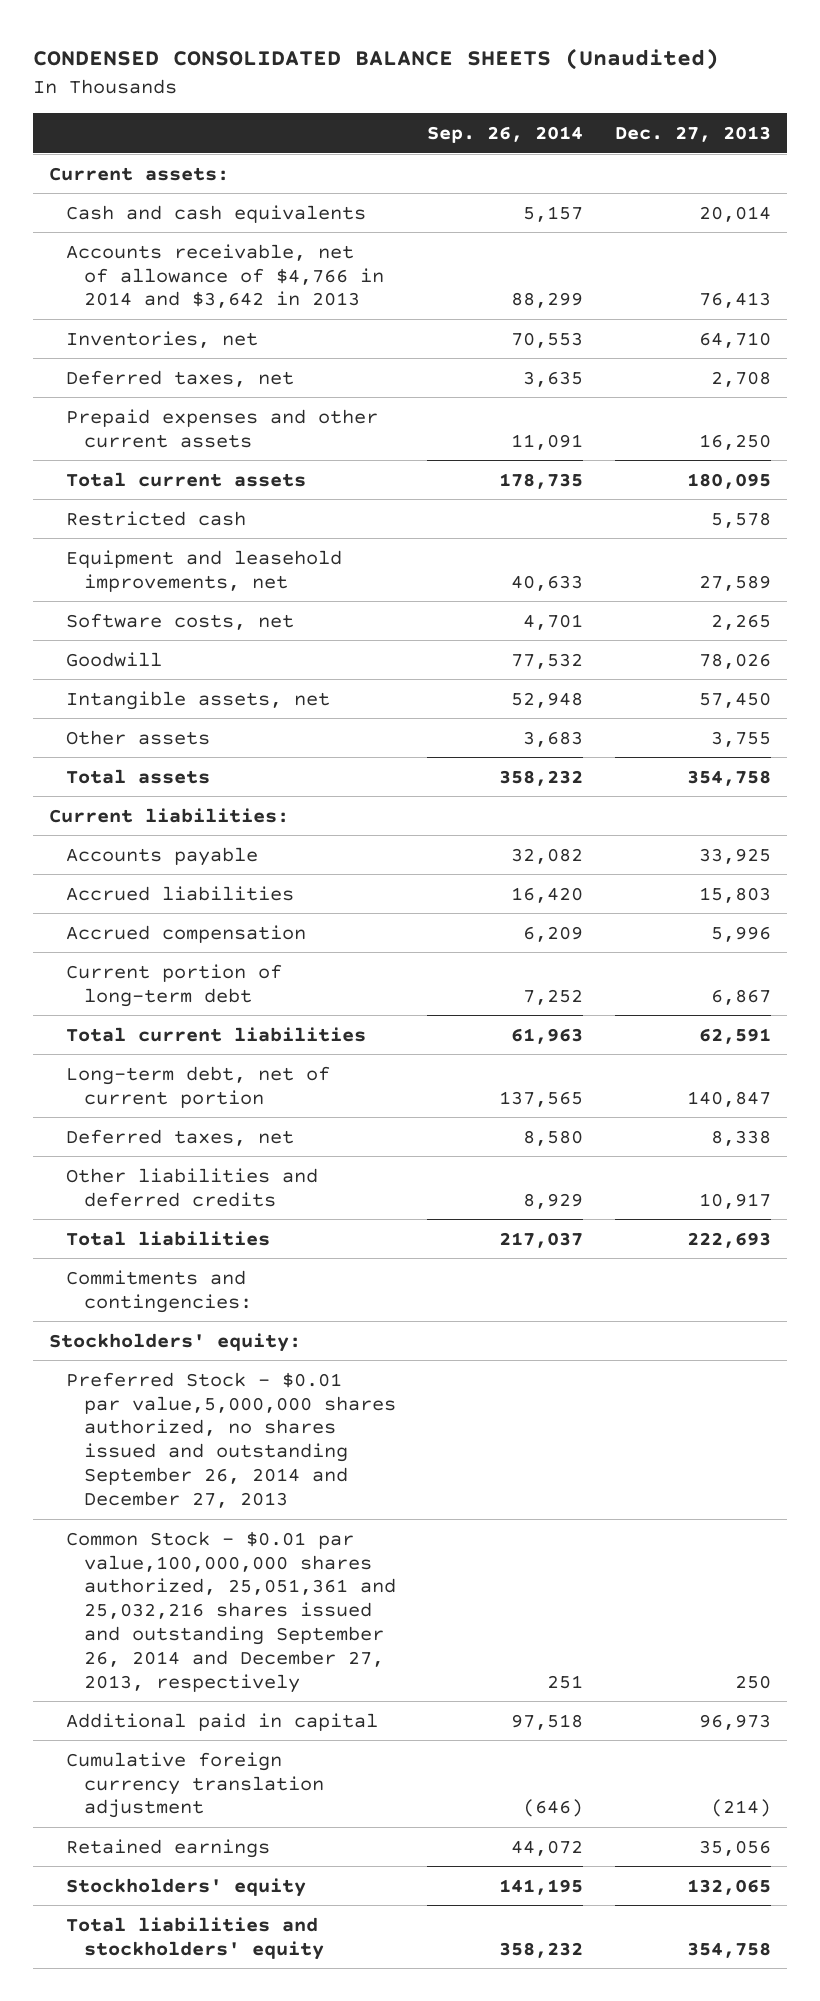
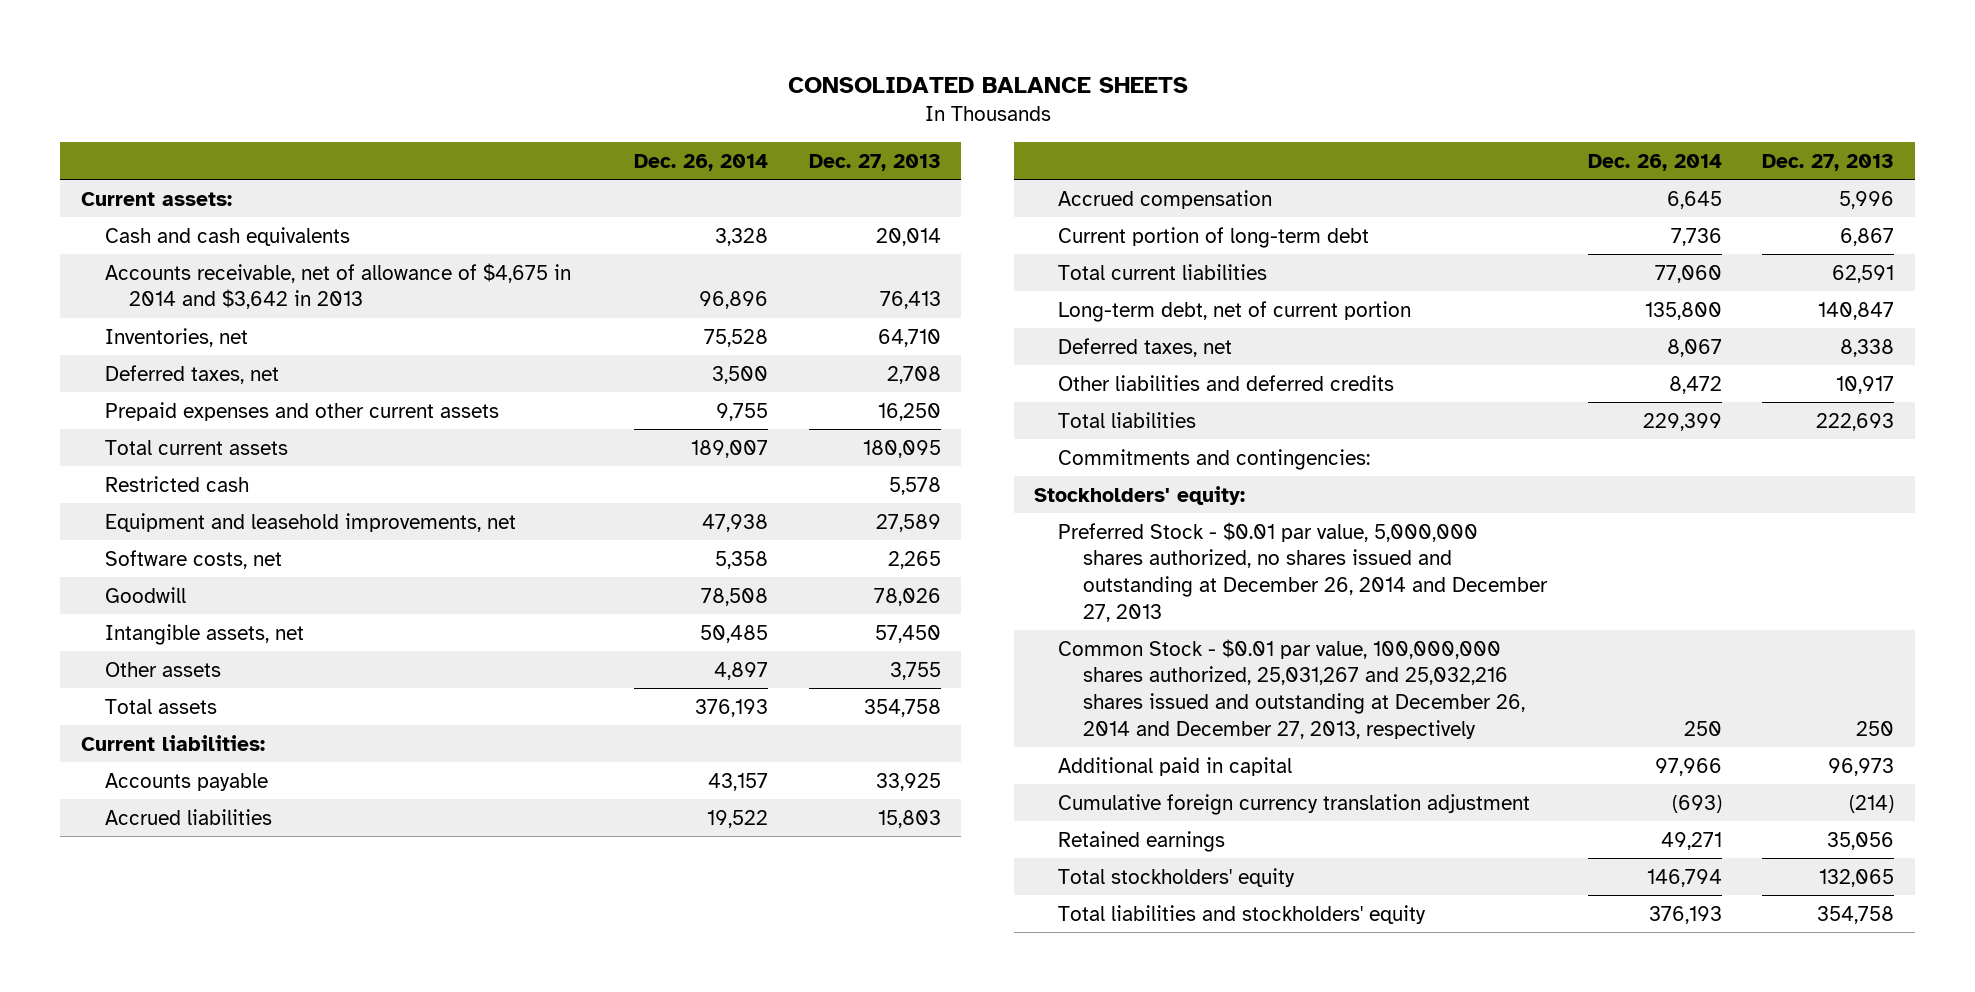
- CONDENSED CONSOLIDATED BALANCE SHEETS (Unaudited)
+ CONSOLIDATED BALANCE SHEETS
- | Sep. 26, 2014 | Dec. 27, 2013
+ | Dec. 26, 2014 | Dec. 27, 2013
- Accounts receivable, net of allowance of $4,766 in 2014 and $3,642 in 2013 | 88,299 | 76,413
+ Accounts receivable, net of allowance of $4,675 in 2014 and $3,642 in 2013 | 96,896 | 76,413
- Preferred Stock - $0.01 par value,5,000,000 shares authorized, no shares issued and outstanding September 26, 2014 and December 27, 2013
- Common Stock - $0.01 par value,100,000,000 shares authorized, 25,051,361 and 25,032,216 shares issued and outstanding September 26, 2014 and December 27, 2013, respectively | 251 | 250
+ Preferred Stock - $0.01 par value, 5,000,000 shares authorized, no shares issued and outstanding at December 26, 2014 and December 27, 2013
+ Common Stock - $0.01 par value, 100,000,000 shares authorized, 25,031,267 and 25,032,216 shares issued and outstanding at December 26, 2014 and December 27, 2013, respectively | 250 | 250
- Stockholders' equity | 141,195 | 132,065
+ Total stockholders' equity | 146,794 | 132,065

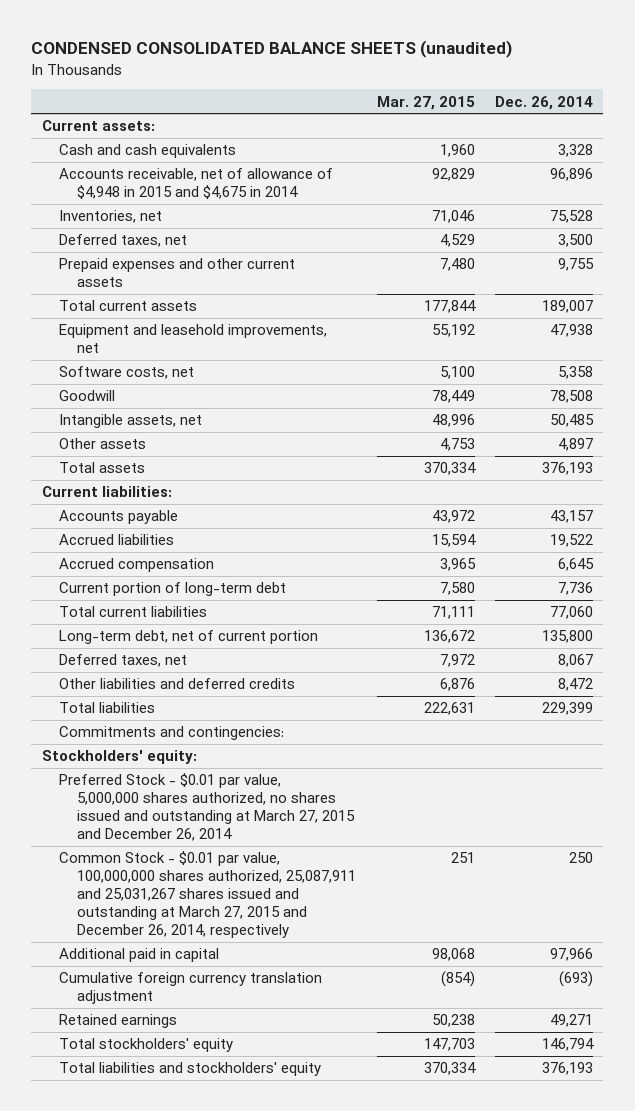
- CONSOLIDATED BALANCE SHEETS
+ CONDENSED CONSOLIDATED BALANCE SHEETS (unaudited)
- | Dec. 26, 2014 | Dec. 27, 2013
+ | Mar. 27, 2015 | Dec. 26, 2014
- Accounts receivable, net of allowance of $4,675 in 2014 and $3,642 in 2013 | 96,896 | 76,413
+ Accounts receivable, net of allowance of $4,948 in 2015 and $4,675 in 2014 | 92,829 | 96,896
- Restricted cash | | 5,578
- Preferred Stock - $0.01 par value, 5,000,000 shares authorized, no shares issued and outstanding at December 26, 2014 and December 27, 2013
- Common Stock - $0.01 par value, 100,000,000 shares authorized, 25,031,267 and 25,032,216 shares issued and outstanding at December 26, 2014 and December 27, 2013, respectively | 250 | 250
+ Preferred Stock - $0.01 par value, 5,000,000 shares authorized, no shares issued and outstanding at March 27, 2015 and December 26, 2014
+ Common Stock - $0.01 par value, 100,000,000 shares authorized, 25,087,911 and 25,031,267 shares issued and outstanding at March 27, 2015 and December 26, 2014, respectively | 251 | 250

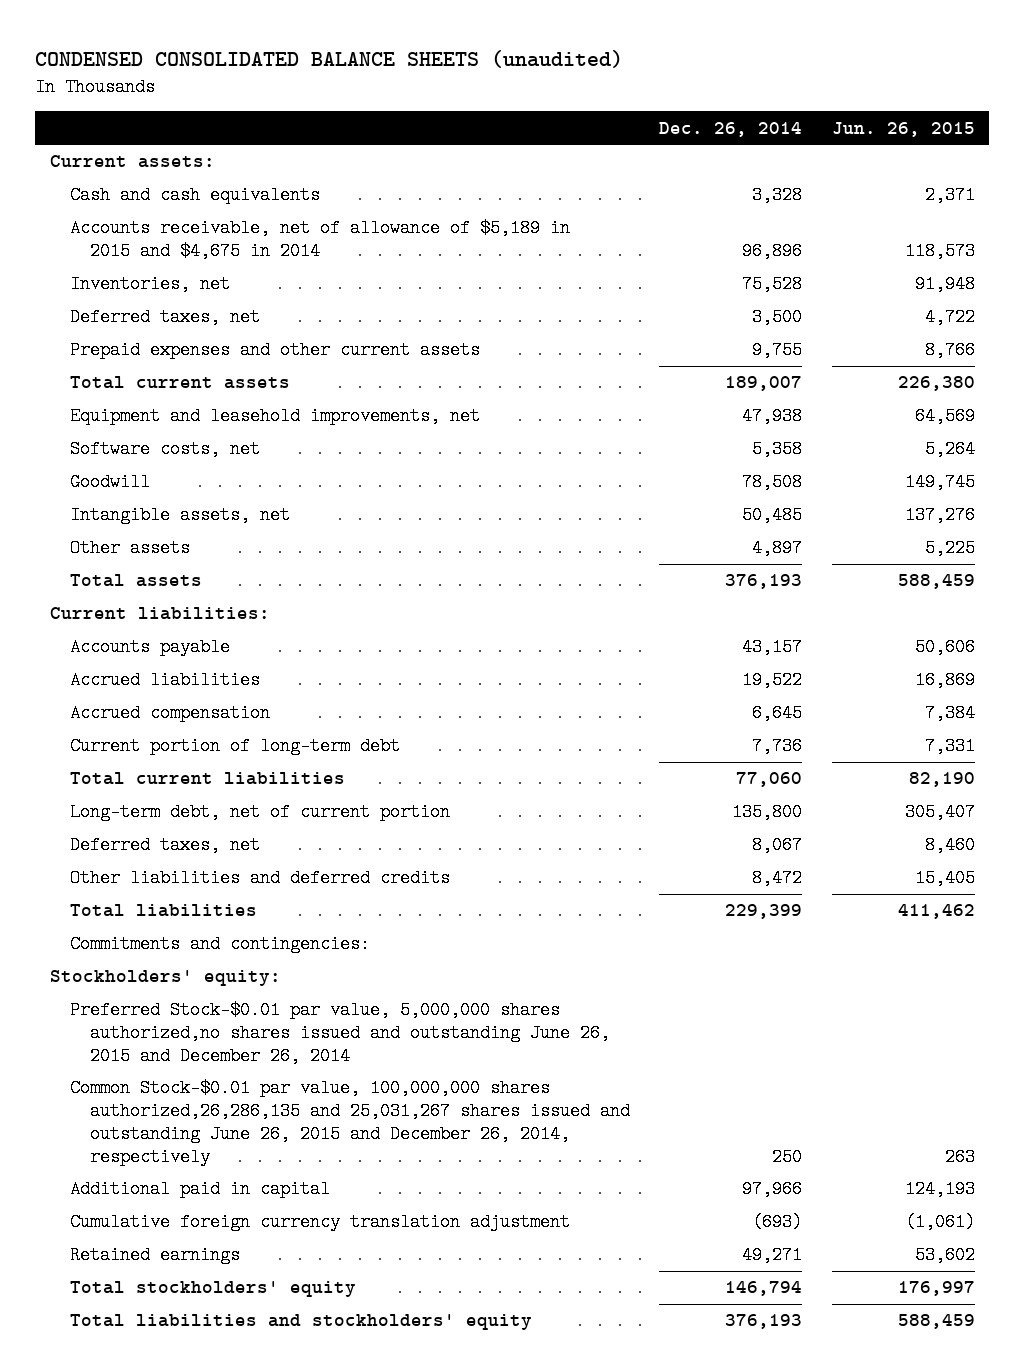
- | Mar. 27, 2015 | Dec. 26, 2014
+ | Dec. 26, 2014 | Jun. 26, 2015
- Accounts receivable, net of allowance of $4,948 in 2015 and $4,675 in 2014 | 92,829 | 96,896
+ Accounts receivable, net of allowance of $5,189 in 2015 and $4,675 in 2014 | 96,896 | 118,573
- Preferred Stock - $0.01 par value, 5,000,000 shares authorized, no shares issued and outstanding at March 27, 2015 and December 26, 2014
- Common Stock - $0.01 par value, 100,000,000 shares authorized, 25,087,911 and 25,031,267 shares issued and outstanding at March 27, 2015 and December 26, 2014, respectively | 251 | 250
+ Preferred Stock-$0.01 par value, 5,000,000 shares authorized,no shares issued and outstanding June 26, 2015 and December 26, 2014
+ Common Stock-$0.01 par value, 100,000,000 shares authorized,26,286,135 and 25,031,267 shares issued and outstanding June 26, 2015 and December 26, 2014, respectively | 250 | 263

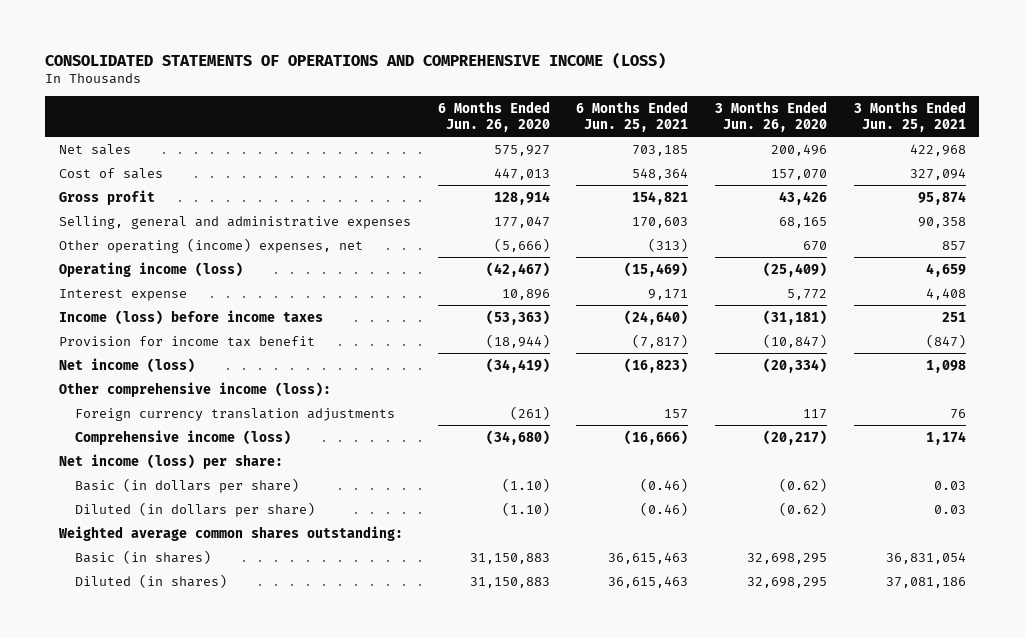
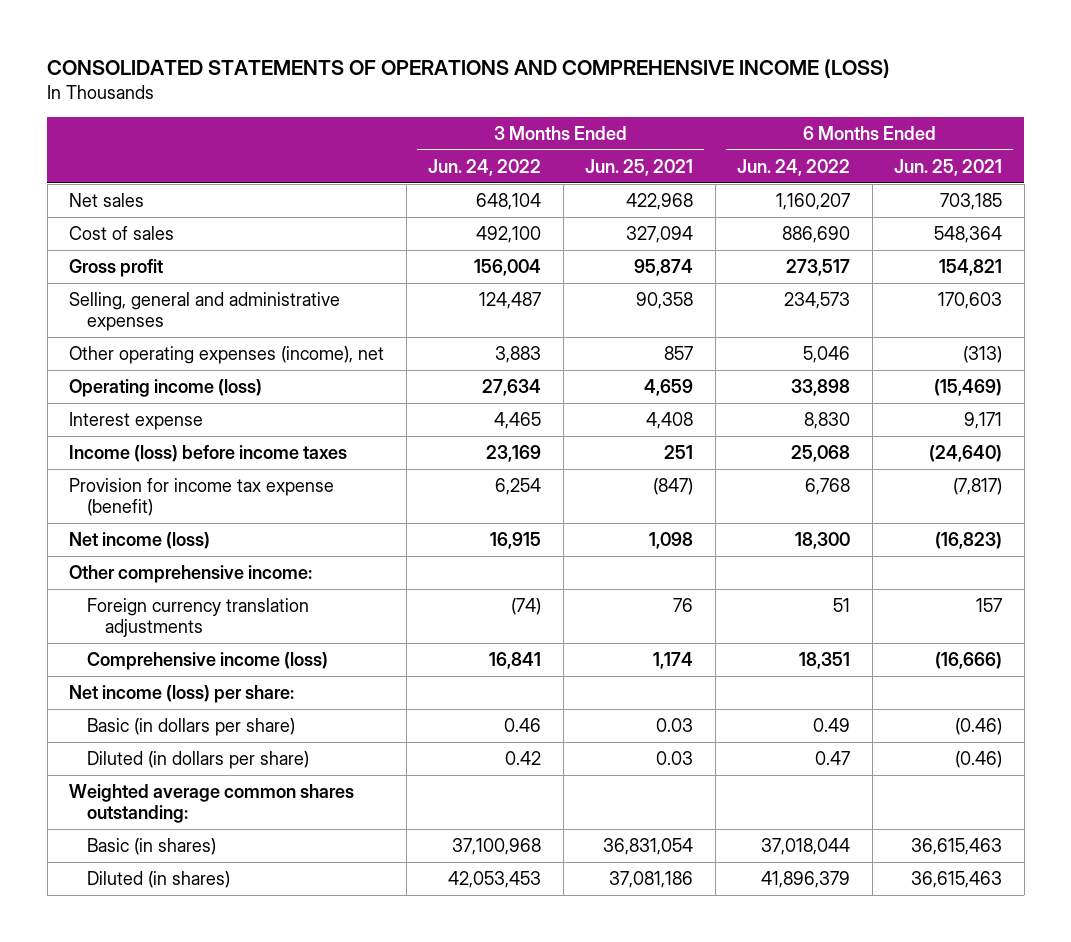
- | 6 Months Ended Jun. 26, 2020 | 6 Months Ended Jun. 25, 2021 | 3 Months Ended Jun. 26, 2020 | 3 Months Ended Jun. 25, 2021
+ | 3 Months Ended Jun. 24, 2022 | 3 Months Ended Jun. 25, 2021 | 6 Months Ended Jun. 24, 2022 | 6 Months Ended Jun. 25, 2021
- Other operating (income) expenses, net | (5,666) | (313) | 670 | 857
+ Other operating expenses (income), net | 3,883 | 857 | 5,046 | (313)
- Provision for income tax benefit | (18,944) | (7,817) | (10,847) | (847)
+ Provision for income tax expense (benefit) | 6,254 | (847) | 6,768 | (7,817)
- Other comprehensive income (loss):
+ Other comprehensive income:

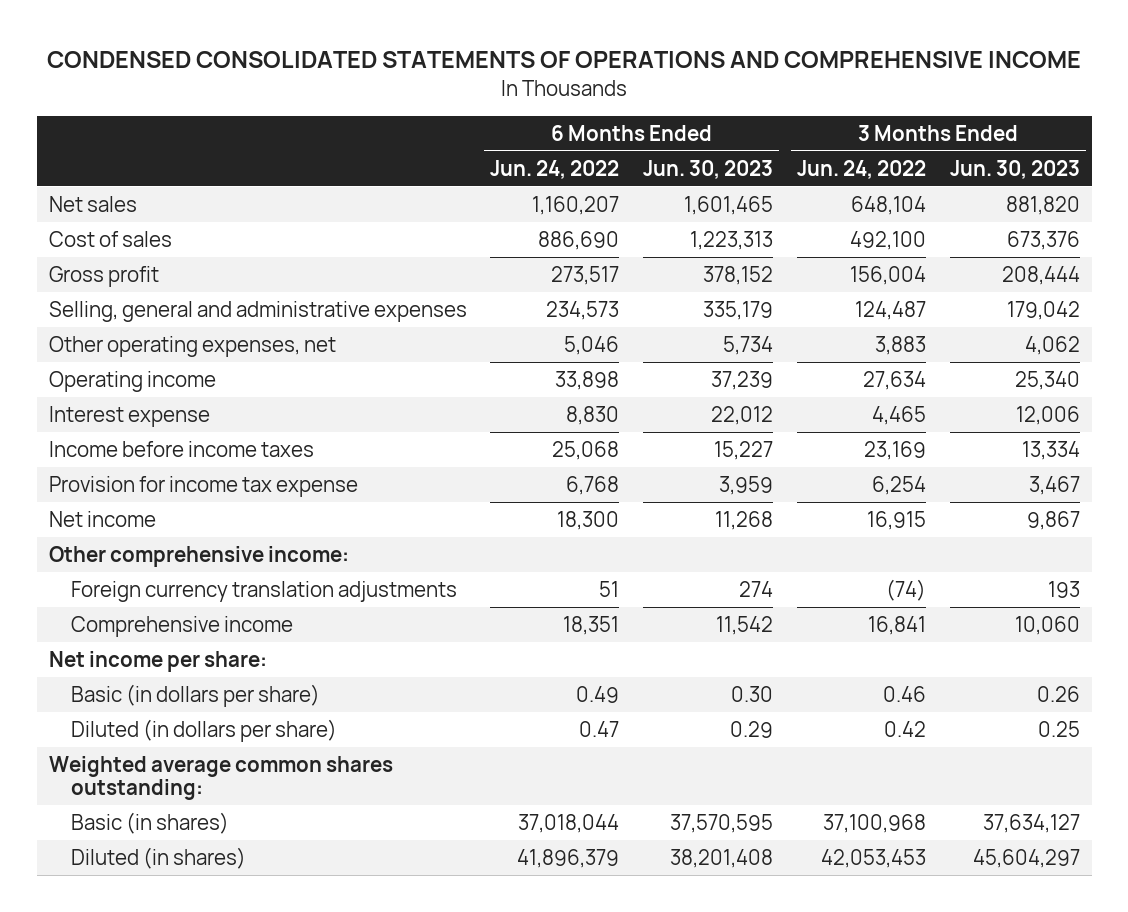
- CONSOLIDATED STATEMENTS OF OPERATIONS AND COMPREHENSIVE INCOME (LOSS)
+ CONDENSED CONSOLIDATED STATEMENTS OF OPERATIONS AND COMPREHENSIVE INCOME
- | 3 Months Ended Jun. 24, 2022 | 3 Months Ended Jun. 25, 2021 | 6 Months Ended Jun. 24, 2022 | 6 Months Ended Jun. 25, 2021
+ | 6 Months Ended Jun. 24, 2022 | 6 Months Ended Jun. 30, 2023 | 3 Months Ended Jun. 24, 2022 | 3 Months Ended Jun. 30, 2023
- Other operating expenses (income), net | 3,883 | 857 | 5,046 | (313)
- Operating income (loss) | 27,634 | 4,659 | 33,898 | (15,469)
+ Other operating expenses, net | 5,046 | 5,734 | 3,883 | 4,062
+ Operating income | 33,898 | 37,239 | 27,634 | 25,340
- Income (loss) before income taxes | 23,169 | 251 | 25,068 | (24,640)
- Provision for income tax expense (benefit) | 6,254 | (847) | 6,768 | (7,817)
- Net income (loss) | 16,915 | 1,098 | 18,300 | (16,823)
+ Income before income taxes | 25,068 | 15,227 | 23,169 | 13,334
+ Provision for income tax expense | 6,768 | 3,959 | 6,254 | 3,467
+ Net income | 18,300 | 11,268 | 16,915 | 9,867
- Comprehensive income (loss) | 16,841 | 1,174 | 18,351 | (16,666)
- Net income (loss) per share:
+ Comprehensive income | 18,351 | 11,542 | 16,841 | 10,060
+ Net income per share:

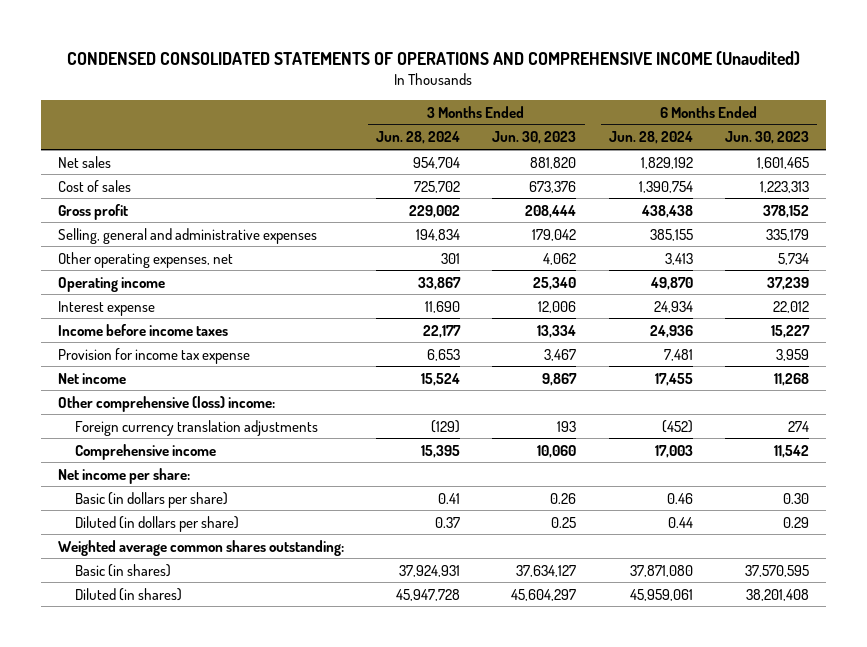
- CONDENSED CONSOLIDATED STATEMENTS OF OPERATIONS AND COMPREHENSIVE INCOME
+ CONDENSED CONSOLIDATED STATEMENTS OF OPERATIONS AND COMPREHENSIVE INCOME (Unaudited)
- | 6 Months Ended Jun. 24, 2022 | 6 Months Ended Jun. 30, 2023 | 3 Months Ended Jun. 24, 2022 | 3 Months Ended Jun. 30, 2023
+ | 3 Months Ended Jun. 28, 2024 | 3 Months Ended Jun. 30, 2023 | 6 Months Ended Jun. 28, 2024 | 6 Months Ended Jun. 30, 2023
- Other comprehensive income:
+ Other comprehensive (loss) income:

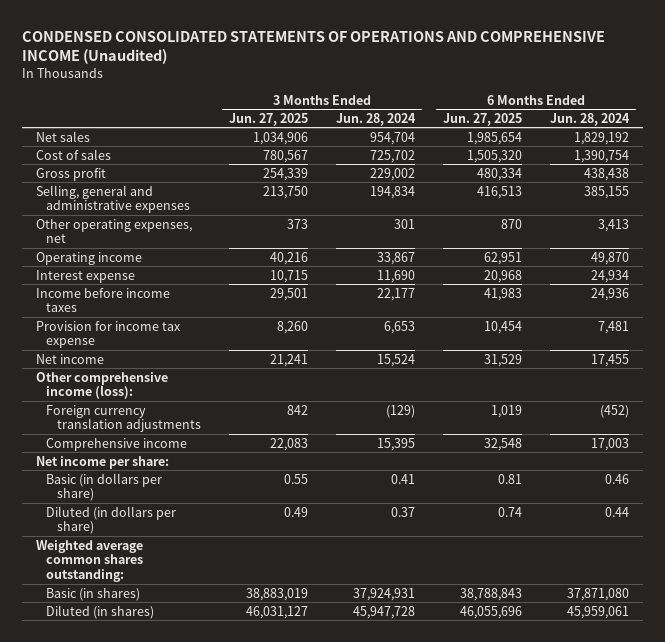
- | 3 Months Ended Jun. 28, 2024 | 3 Months Ended Jun. 30, 2023 | 6 Months Ended Jun. 28, 2024 | 6 Months Ended Jun. 30, 2023
+ | 3 Months Ended Jun. 27, 2025 | 3 Months Ended Jun. 28, 2024 | 6 Months Ended Jun. 27, 2025 | 6 Months Ended Jun. 28, 2024
- Other comprehensive (loss) income:
+ Other comprehensive income (loss):

